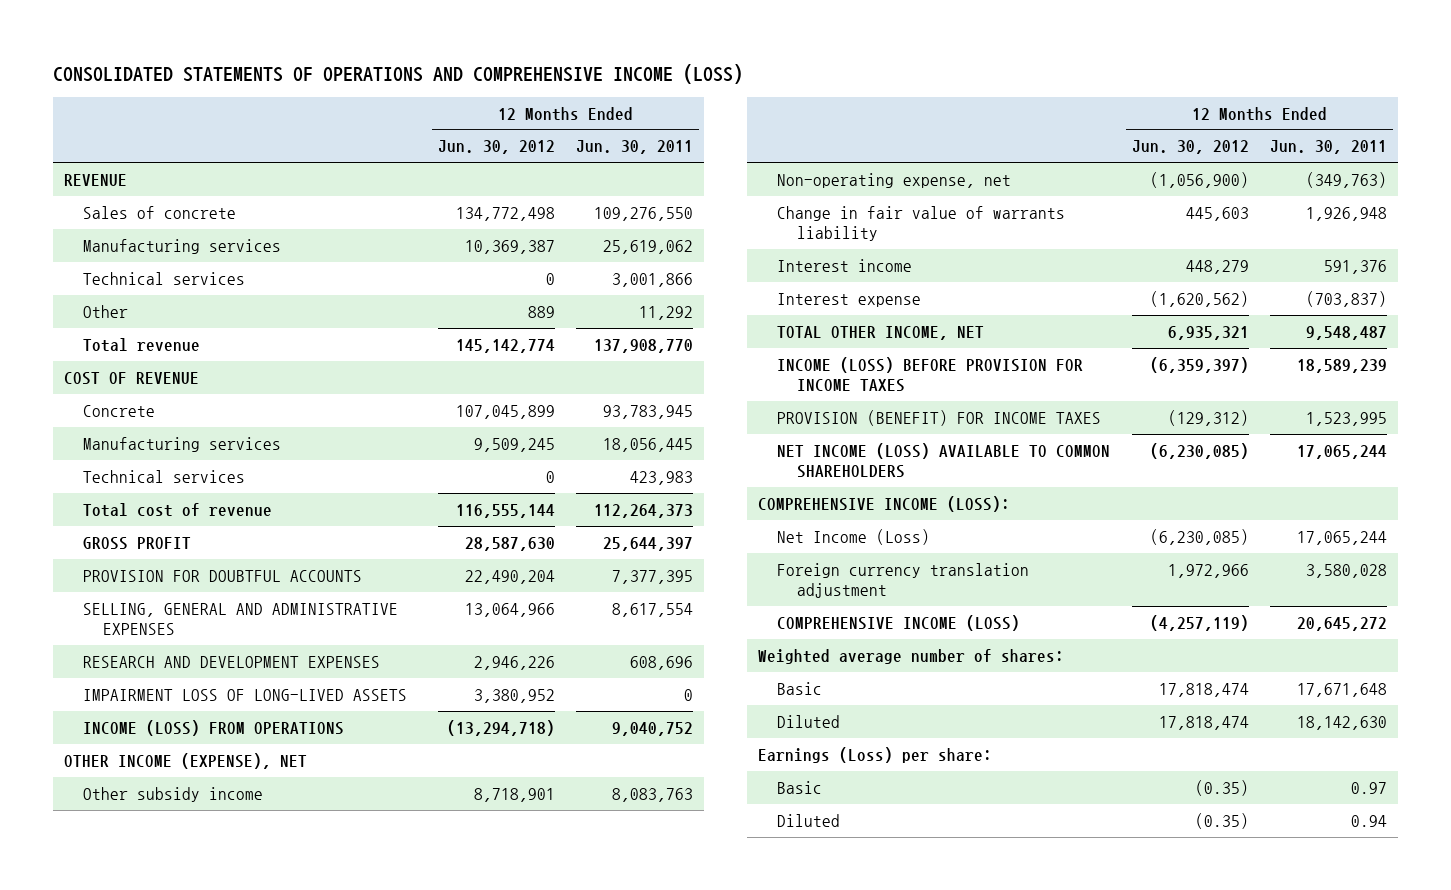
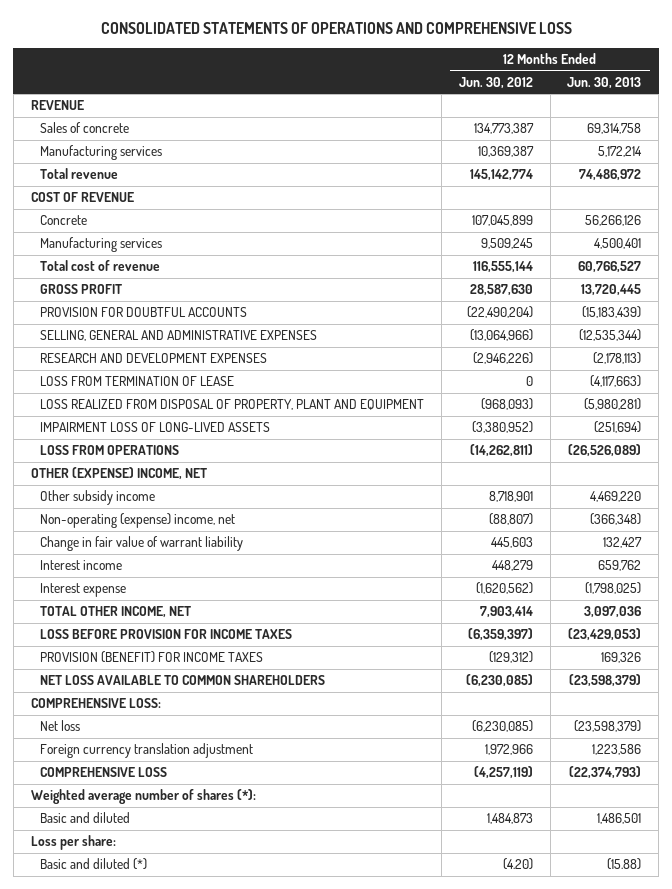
- CONSOLIDATED STATEMENTS OF OPERATIONS AND COMPREHENSIVE INCOME (LOSS)
+ CONSOLIDATED STATEMENTS OF OPERATIONS AND COMPREHENSIVE LOSS
- | 12 Months Ended Jun. 30, 2012 | 12 Months Ended Jun. 30, 2011
+ | 12 Months Ended Jun. 30, 2012 | 12 Months Ended Jun. 30, 2013
- Sales of concrete | 134,772,498 | 109,276,550
+ Sales of concrete | 134,773,387 | 69,314,758
- Technical services | 0 | 3,001,866
- Other | 889 | 11,292
- Technical services | 0 | 423,983
- PROVISION FOR DOUBTFUL ACCOUNTS | 22,490,204 | 7,377,395
- SELLING, GENERAL AND ADMINISTRATIVE EXPENSES | 13,064,966 | 8,617,554
- RESEARCH AND DEVELOPMENT EXPENSES | 2,946,226 | 608,696
- IMPAIRMENT LOSS OF LONG-LIVED ASSETS | 3,380,952 | 0
- INCOME (LOSS) FROM OPERATIONS | (13,294,718) | 9,040,752
- OTHER INCOME (EXPENSE), NET
+ PROVISION FOR DOUBTFUL ACCOUNTS | (22,490,204) | (15,183,439)
+ SELLING, GENERAL AND ADMINISTRATIVE EXPENSES | (13,064,966) | (12,535,344)
+ RESEARCH AND DEVELOPMENT EXPENSES | (2,946,226) | (2,178,113)
+ LOSS FROM TERMINATION OF LEASE | 0 | (4,117,663)
+ LOSS REALIZED FROM DISPOSAL OF PROPERTY, PLANT AND EQUIPMENT | (968,093) | (5,980,281)
+ IMPAIRMENT LOSS OF LONG-LIVED ASSETS | (3,380,952) | (251,694)
+ LOSS FROM OPERATIONS | (14,262,811) | (26,526,089)
+ OTHER (EXPENSE) INCOME, NET
- Non-operating expense, net | (1,056,900) | (349,763)
- Change in fair value of warrants liability | 445,603 | 1,926,948
+ Non-operating (expense) income, net | (88,807) | (366,348)
+ Change in fair value of warrant liability | 445,603 | 132,427
- TOTAL OTHER INCOME, NET | 6,935,321 | 9,548,487
- INCOME (LOSS) BEFORE PROVISION FOR INCOME TAXES | (6,359,397) | 18,589,239
+ TOTAL OTHER INCOME, NET | 7,903,414 | 3,097,036
+ LOSS BEFORE PROVISION FOR INCOME TAXES | (6,359,397) | (23,429,053)
- NET INCOME (LOSS) AVAILABLE TO COMMON SHAREHOLDERS | (6,230,085) | 17,065,244
- COMPREHENSIVE INCOME (LOSS):
- Net Income (Loss) | (6,230,085) | 17,065,244
+ NET LOSS AVAILABLE TO COMMON SHAREHOLDERS | (6,230,085) | (23,598,379)
+ COMPREHENSIVE LOSS:
+ Net loss | (6,230,085) | (23,598,379)
- COMPREHENSIVE INCOME (LOSS) | (4,257,119) | 20,645,272
- Weighted average number of shares:
- Basic | 17,818,474 | 17,671,648
- Diluted | 17,818,474 | 18,142,630
- Earnings (Loss) per share:
- Basic | (0.35) | 0.97
- Diluted | (0.35) | 0.94
+ COMPREHENSIVE LOSS | (4,257,119) | (22,374,793)
+ Weighted average number of shares (*):
+ Basic and diluted | 1,484,873 | 1,486,501
+ Loss per share:
+ Basic and diluted (*) | (4.20) | (15.88)

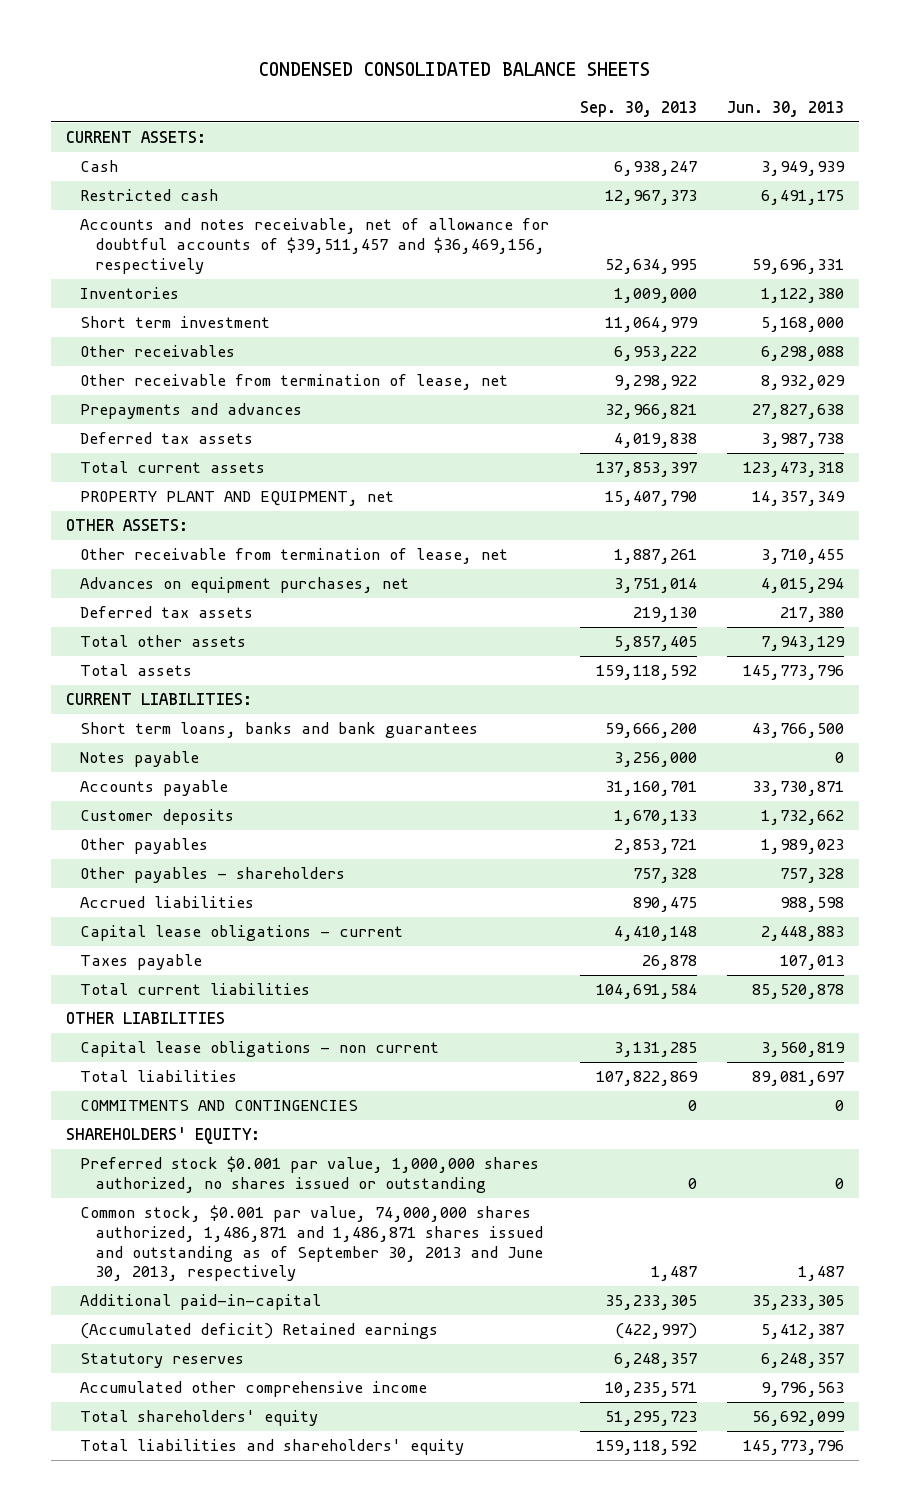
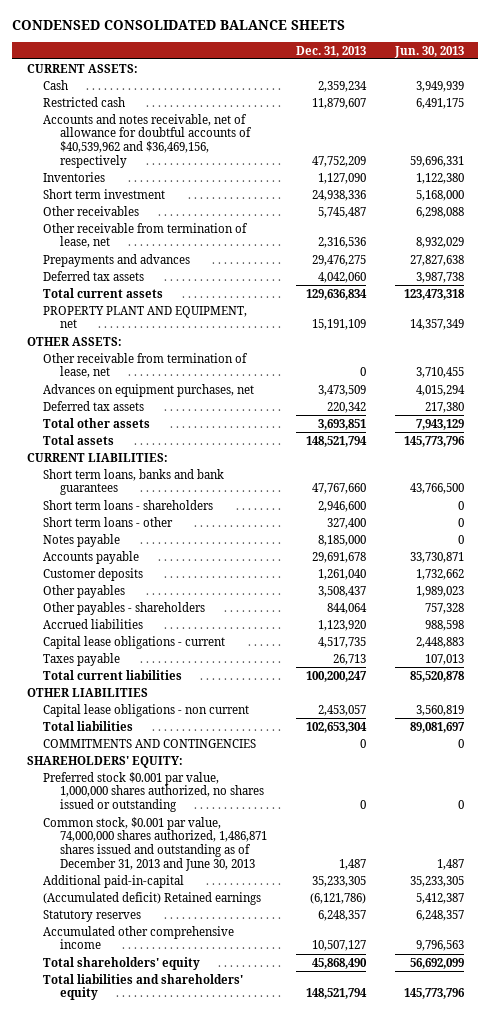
- | Sep. 30, 2013 | Jun. 30, 2013
+ | Dec. 31, 2013 | Jun. 30, 2013
- Accounts and notes receivable, net of allowance for doubtful accounts of $39,511,457 and $36,469,156, respectively | 52,634,995 | 59,696,331
+ Accounts and notes receivable, net of allowance for doubtful accounts of $40,539,962 and $36,469,156, respectively | 47,752,209 | 59,696,331
+ Short term loans - shareholders | 2,946,600 | 0
+ Short term loans - other | 327,400 | 0
- Common stock, $0.001 par value, 74,000,000 shares authorized, 1,486,871 and 1,486,871 shares issued and outstanding as of September 30, 2013 and June 30, 2013, respectively | 1,487 | 1,487
+ Common stock, $0.001 par value, 74,000,000 shares authorized, 1,486,871 shares issued and outstanding as of December 31, 2013 and June 30, 2013 | 1,487 | 1,487

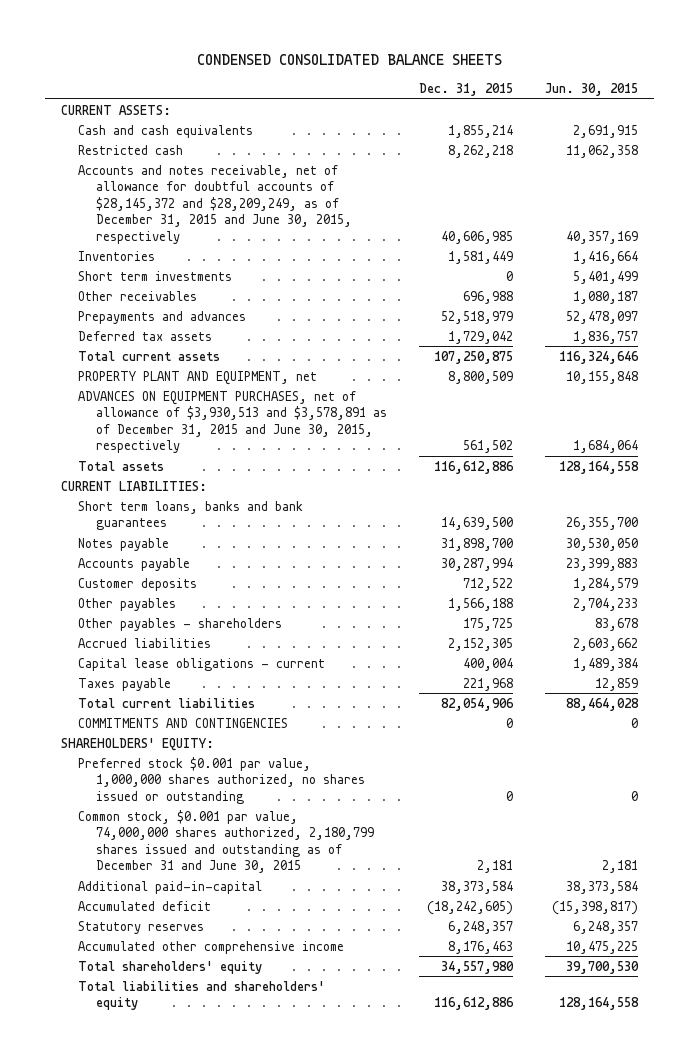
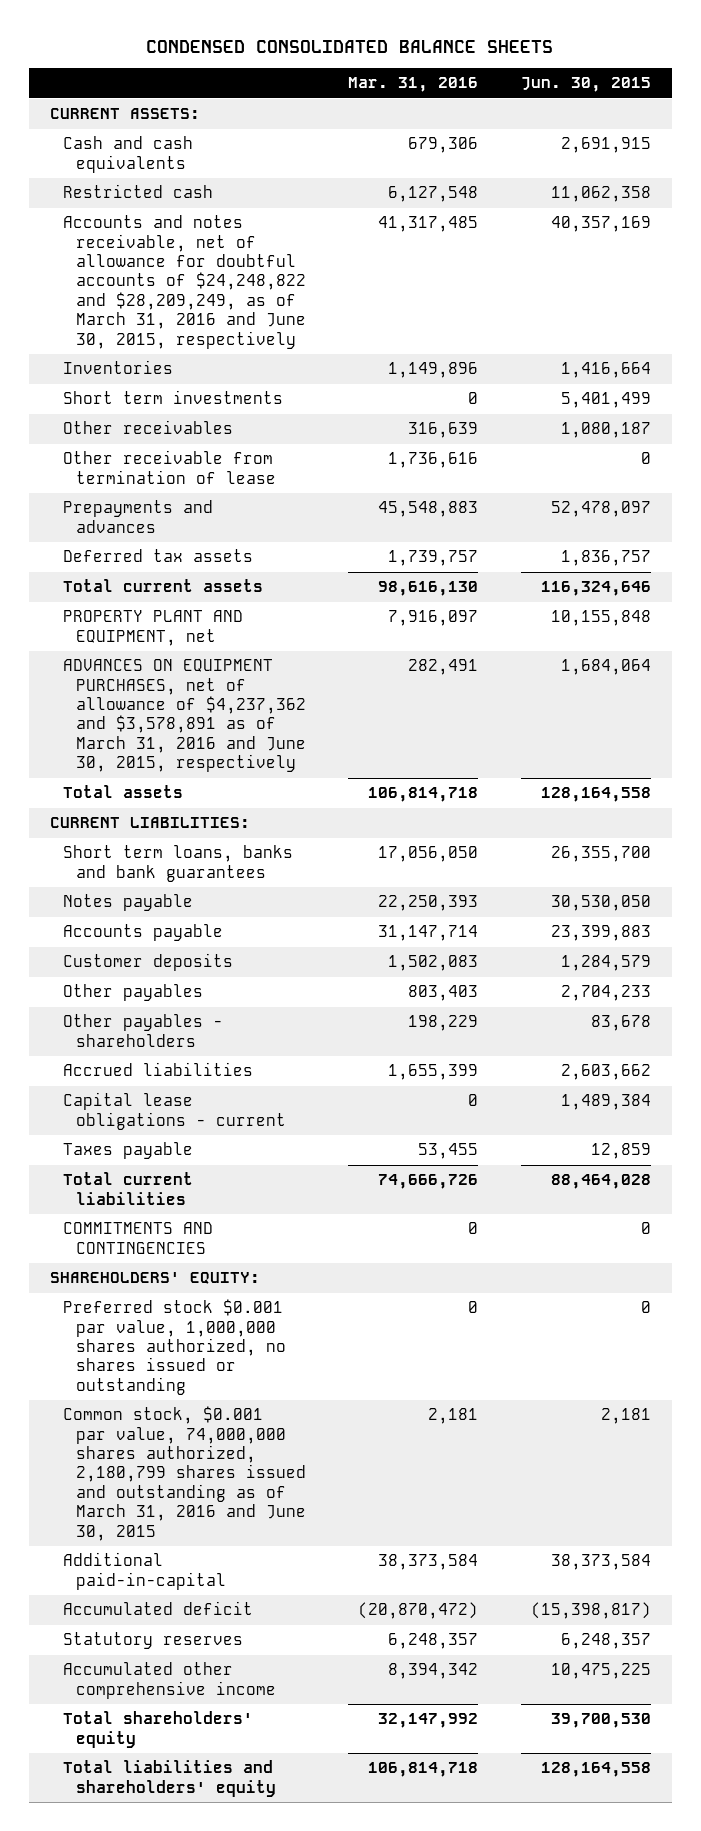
- | Dec. 31, 2015 | Jun. 30, 2015
+ | Mar. 31, 2016 | Jun. 30, 2015
- Accounts and notes receivable, net of allowance for doubtful accounts of $28,145,372 and $28,209,249, as of December 31, 2015 and June 30, 2015, respectively | 40,606,985 | 40,357,169
+ Accounts and notes receivable, net of allowance for doubtful accounts of $24,248,822 and $28,209,249, as of March 31, 2016 and June 30, 2015, respectively | 41,317,485 | 40,357,169
+ Other receivable from termination of lease | 1,736,616 | 0
- ADVANCES ON EQUIPMENT PURCHASES, net of allowance of $3,930,513 and $3,578,891 as of December 31, 2015 and June 30, 2015, respectively | 561,502 | 1,684,064
+ ADVANCES ON EQUIPMENT PURCHASES, net of allowance of $4,237,362 and $3,578,891 as of March 31, 2016 and June 30, 2015, respectively | 282,491 | 1,684,064
- Common stock, $0.001 par value, 74,000,000 shares authorized, 2,180,799 shares issued and outstanding as of December 31 and June 30, 2015 | 2,181 | 2,181
+ Common stock, $0.001 par value, 74,000,000 shares authorized, 2,180,799 shares issued and outstanding as of March 31, 2016 and June 30, 2015 | 2,181 | 2,181

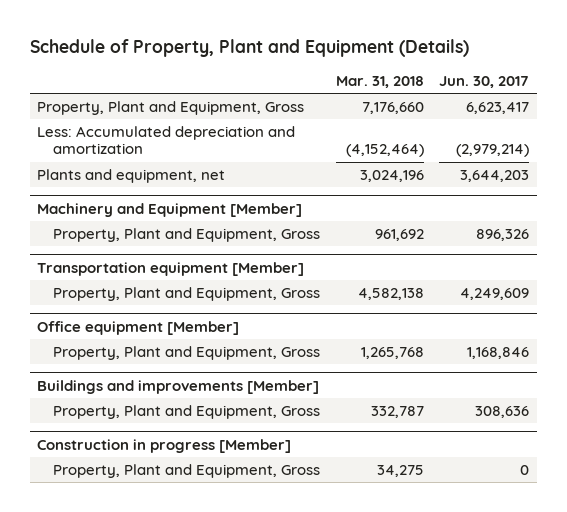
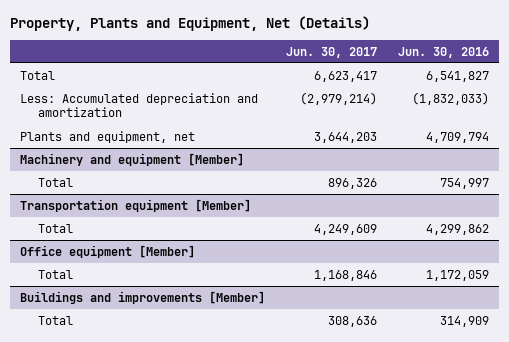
- Schedule of Property, Plant and Equipment (Details)
+ Property, Plants and Equipment, Net (Details)
- | Mar. 31, 2018 | Jun. 30, 2017
+ | Jun. 30, 2017 | Jun. 30, 2016
- Property, Plant and Equipment, Gross | 7,176,660 | 6,623,417
+ Total | 6,623,417 | 6,541,827
- Machinery and Equipment [Member]
- Property, Plant and Equipment, Gross | 961,692 | 896,326
+ Machinery and equipment [Member]
+ Total | 896,326 | 754,997
@ Transportation equipment [Member]
- Property, Plant and Equipment, Gross | 4,582,138 | 4,249,609
+ Total | 4,249,609 | 4,299,862
@ Office equipment [Member]
- Property, Plant and Equipment, Gross | 1,265,768 | 1,168,846
+ Total | 1,168,846 | 1,172,059
@ Buildings and improvements [Member]
- Property, Plant and Equipment, Gross | 332,787 | 308,636
- Construction in progress [Member]
- Property, Plant and Equipment, Gross | 34,275 | 0
@ Buildings and improvements [Member]
+ Total | 308,636 | 314,909

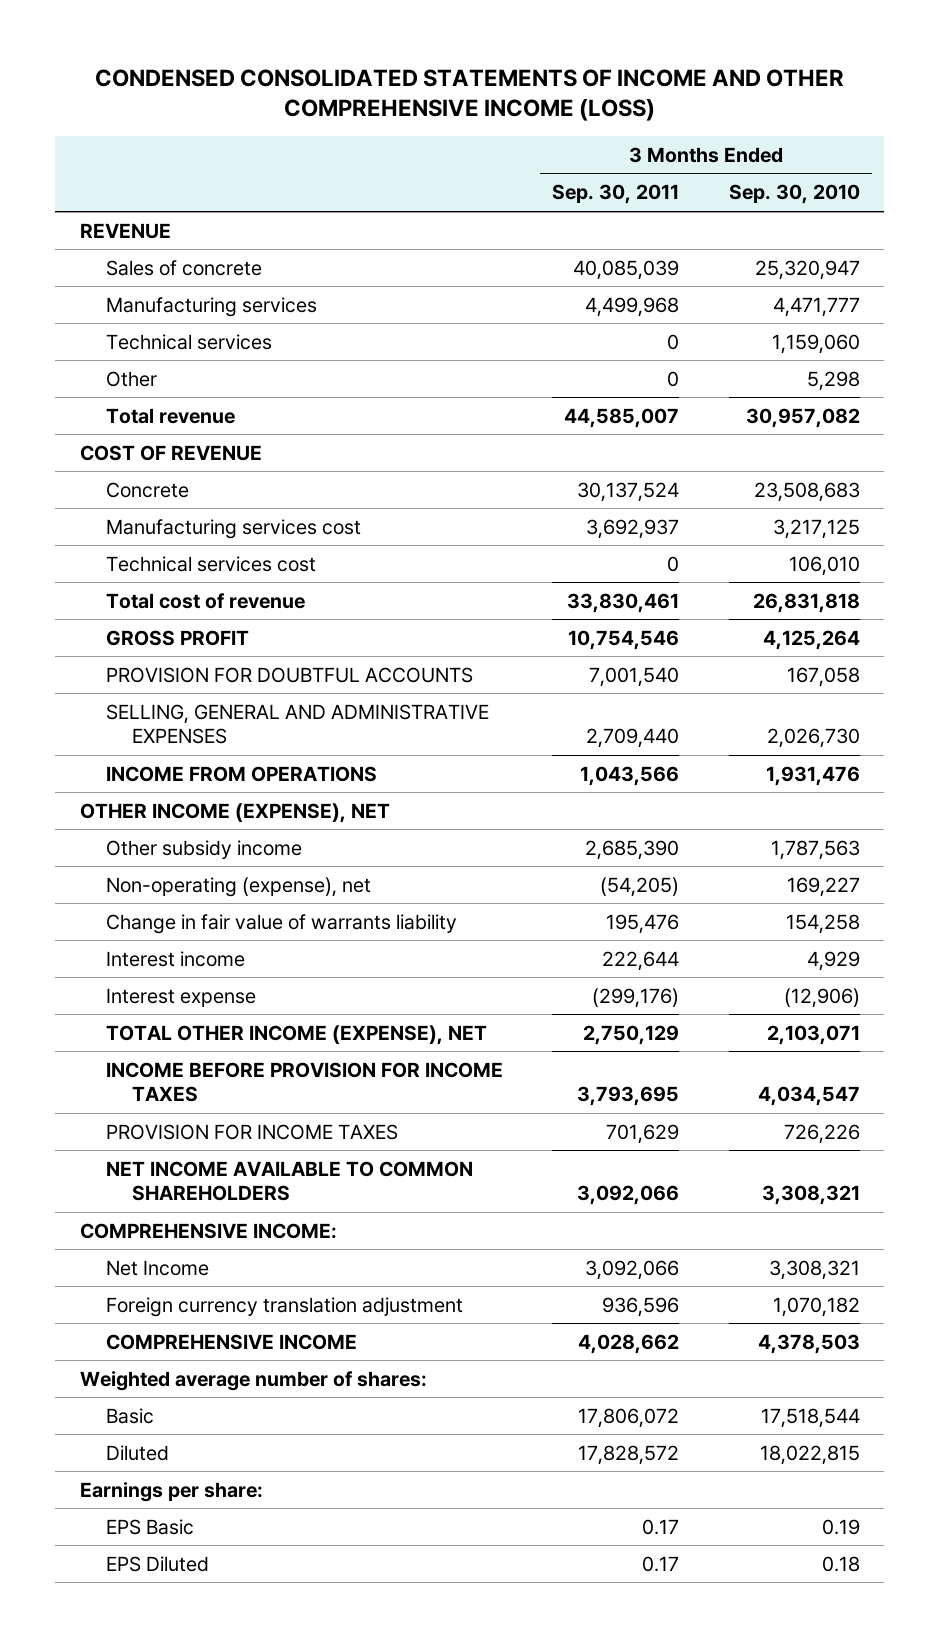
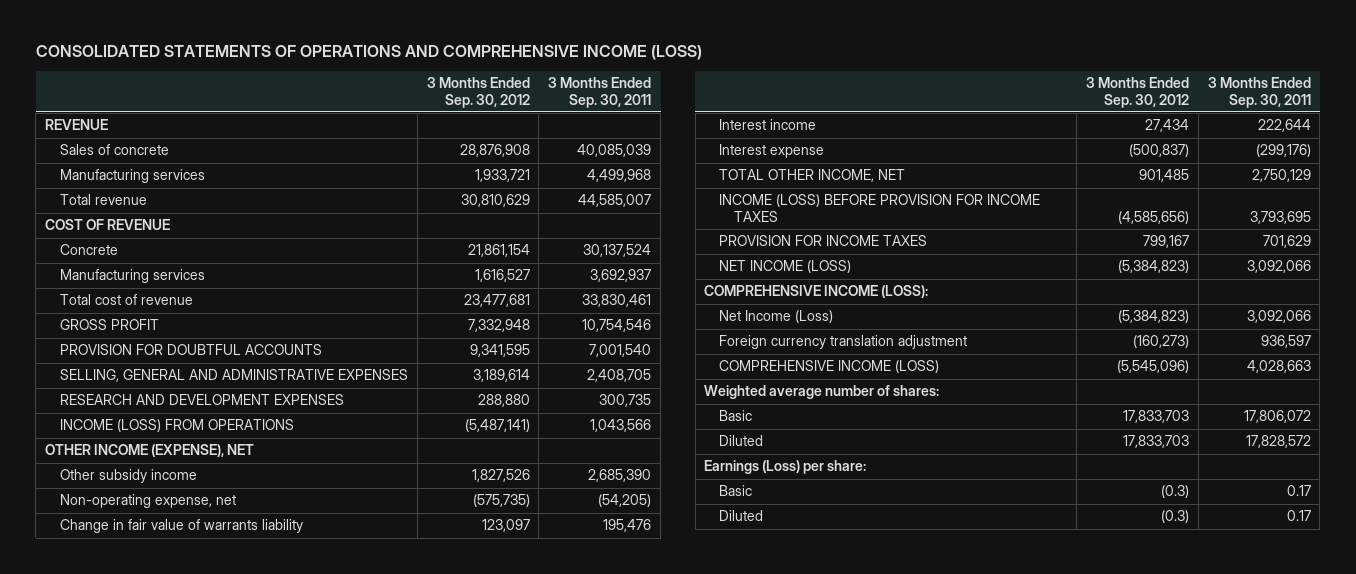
- CONDENSED CONSOLIDATED STATEMENTS OF INCOME AND OTHER COMPREHENSIVE INCOME (LOSS)
+ CONSOLIDATED STATEMENTS OF OPERATIONS AND COMPREHENSIVE INCOME (LOSS)
- | 3 Months Ended Sep. 30, 2011 | 3 Months Ended Sep. 30, 2010
+ | 3 Months Ended Sep. 30, 2012 | 3 Months Ended Sep. 30, 2011
- Technical services | 0 | 1,159,060
- Other | 0 | 5,298
- Manufacturing services cost | 3,692,937 | 3,217,125
- Technical services cost | 0 | 106,010
+ Manufacturing services | 1,616,527 | 3,692,937
- SELLING, GENERAL AND ADMINISTRATIVE EXPENSES | 2,709,440 | 2,026,730
- INCOME FROM OPERATIONS | 1,043,566 | 1,931,476
+ SELLING, GENERAL AND ADMINISTRATIVE EXPENSES | 3,189,614 | 2,408,705
+ RESEARCH AND DEVELOPMENT EXPENSES | 288,880 | 300,735
+ INCOME (LOSS) FROM OPERATIONS | (5,487,141) | 1,043,566
- Non-operating (expense), net | (54,205) | 169,227
+ Non-operating expense, net | (575,735) | (54,205)
- TOTAL OTHER INCOME (EXPENSE), NET | 2,750,129 | 2,103,071
- INCOME BEFORE PROVISION FOR INCOME TAXES | 3,793,695 | 4,034,547
+ TOTAL OTHER INCOME, NET | 901,485 | 2,750,129
+ INCOME (LOSS) BEFORE PROVISION FOR INCOME TAXES | (4,585,656) | 3,793,695
- NET INCOME AVAILABLE TO COMMON SHAREHOLDERS | 3,092,066 | 3,308,321
- COMPREHENSIVE INCOME:
- Net Income | 3,092,066 | 3,308,321
- Foreign currency translation adjustment | 936,596 | 1,070,182
- COMPREHENSIVE INCOME | 4,028,662 | 4,378,503
+ NET INCOME (LOSS) | (5,384,823) | 3,092,066
+ COMPREHENSIVE INCOME (LOSS):
+ Net Income (Loss) | (5,384,823) | 3,092,066
+ Foreign currency translation adjustment | (160,273) | 936,597
+ COMPREHENSIVE INCOME (LOSS) | (5,545,096) | 4,028,663
- Earnings per share:
- EPS Basic | 0.17 | 0.19
- EPS Diluted | 0.17 | 0.18
+ Earnings (Loss) per share:
+ Basic | (0.3) | 0.17
+ Diluted | (0.3) | 0.17

